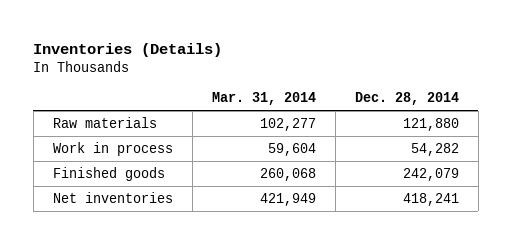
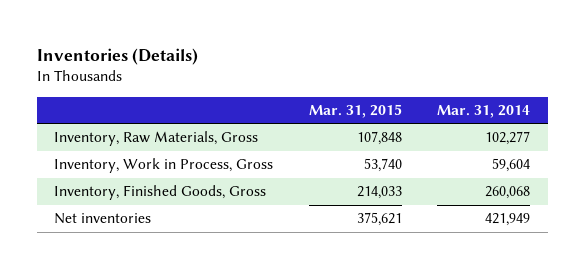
- | Mar. 31, 2014 | Dec. 28, 2014
+ | Mar. 31, 2015 | Mar. 31, 2014
- Raw materials | 102,277 | 121,880
- Work in process | 59,604 | 54,282
- Finished goods | 260,068 | 242,079
+ Inventory, Raw Materials, Gross | 107,848 | 102,277
+ Inventory, Work in Process, Gross | 53,740 | 59,604
+ Inventory, Finished Goods, Gross | 214,033 | 260,068

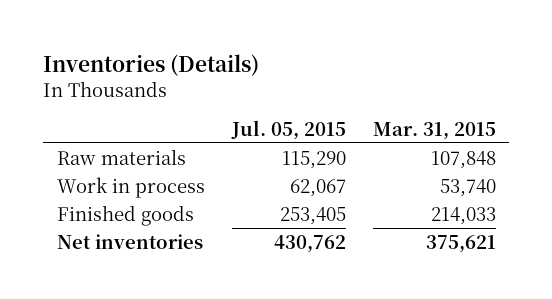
- | Mar. 31, 2015 | Mar. 31, 2014
+ | Jul. 05, 2015 | Mar. 31, 2015
- Inventory, Raw Materials, Gross | 107,848 | 102,277
- Inventory, Work in Process, Gross | 53,740 | 59,604
- Inventory, Finished Goods, Gross | 214,033 | 260,068
+ Raw materials | 115,290 | 107,848
+ Work in process | 62,067 | 53,740
+ Finished goods | 253,405 | 214,033

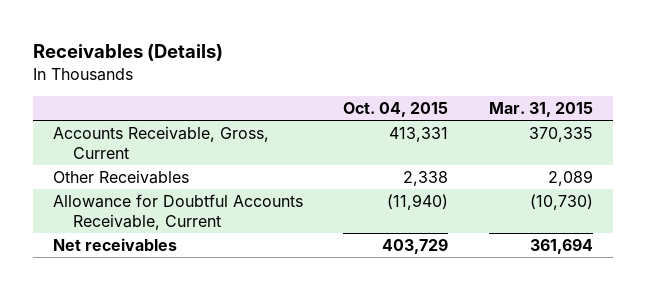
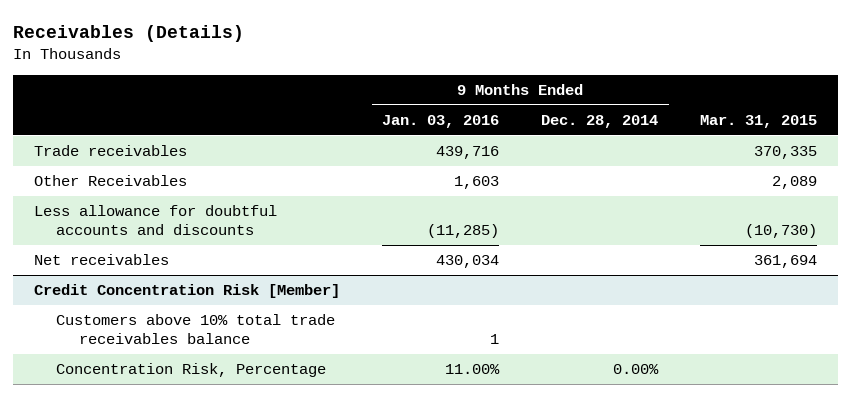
- | Oct. 04, 2015 | Mar. 31, 2015
+ | 9 Months Ended Jan. 03, 2016 | 9 Months Ended Dec. 28, 2014 | Mar. 31, 2015
- Accounts Receivable, Gross, Current | 413,331 | 370,335
+ Trade receivables | 439,716 | | 370,335
- Allowance for Doubtful Accounts Receivable, Current | (11,940) | (10,730)
+ Less allowance for doubtful accounts and discounts | (11,285) | | (10,730)
+ Credit Concentration Risk [Member]
+ Customers above 10% total trade receivables balance | 1 | |
+ Concentration Risk, Percentage | 11.00% | 0.00% |

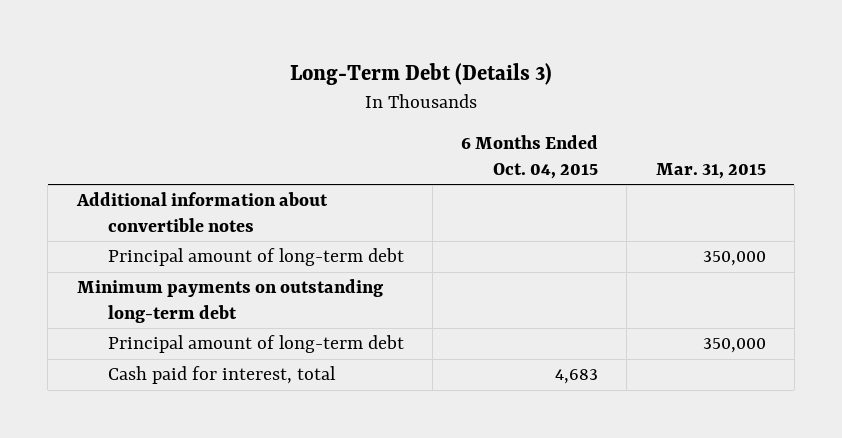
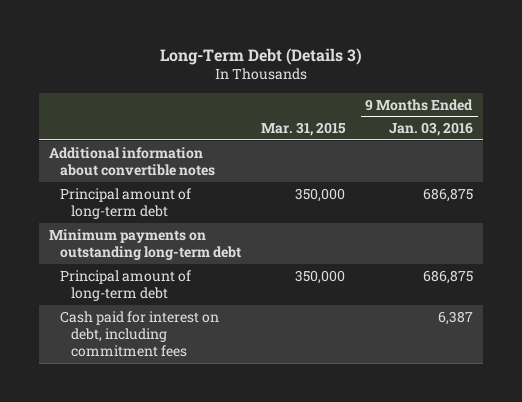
- | 6 Months Ended Oct. 04, 2015 | Mar. 31, 2015
+ | Mar. 31, 2015 | 9 Months Ended Jan. 03, 2016
- Cash paid for interest, total | 4,683 |
+ Cash paid for interest on debt, including commitment fees | | 6,387

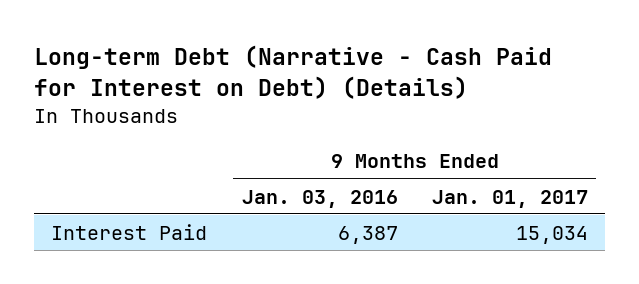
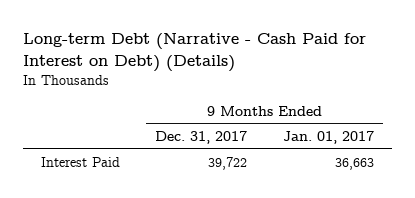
- | 9 Months Ended Jan. 03, 2016 | 9 Months Ended Jan. 01, 2017
+ | 9 Months Ended Dec. 31, 2017 | 9 Months Ended Jan. 01, 2017
- Interest Paid | 6,387 | 15,034
+ Interest Paid | 39,722 | 36,663

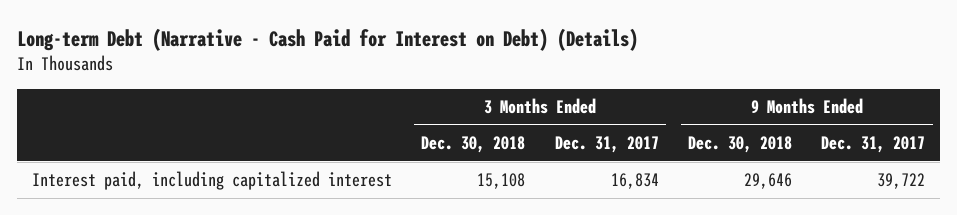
- | 9 Months Ended Dec. 31, 2017 | 9 Months Ended Jan. 01, 2017
+ | 3 Months Ended Dec. 30, 2018 | 3 Months Ended Dec. 31, 2017 | 9 Months Ended Dec. 30, 2018 | 9 Months Ended Dec. 31, 2017
- Interest Paid | 39,722 | 36,663
+ Interest paid, including capitalized interest | 15,108 | 16,834 | 29,646 | 39,722

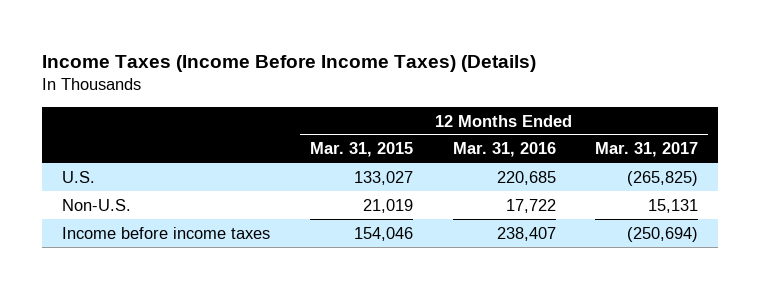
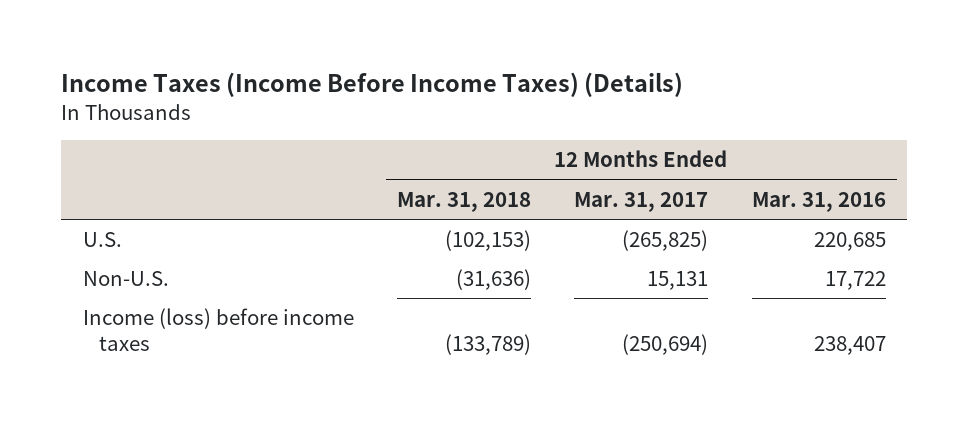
- | 12 Months Ended Mar. 31, 2015 | 12 Months Ended Mar. 31, 2016 | 12 Months Ended Mar. 31, 2017
+ | 12 Months Ended Mar. 31, 2018 | 12 Months Ended Mar. 31, 2017 | 12 Months Ended Mar. 31, 2016
- Income before income taxes | 154,046 | 238,407 | (250,694)
+ Income (loss) before income taxes | (133,789) | (250,694) | 238,407

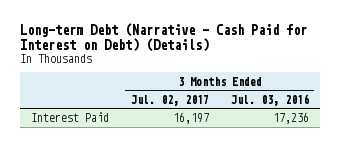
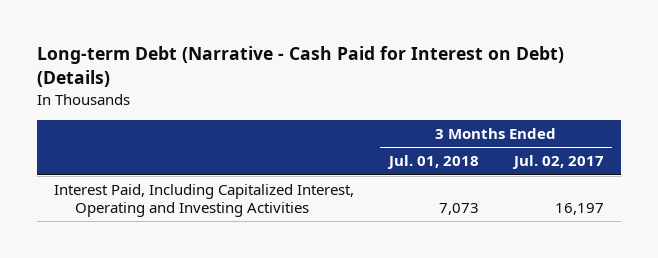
- | 3 Months Ended Jul. 02, 2017 | 3 Months Ended Jul. 03, 2016
+ | 3 Months Ended Jul. 01, 2018 | 3 Months Ended Jul. 02, 2017
- Interest Paid | 16,197 | 17,236
+ Interest Paid, Including Capitalized Interest, Operating and Investing Activities | 7,073 | 16,197

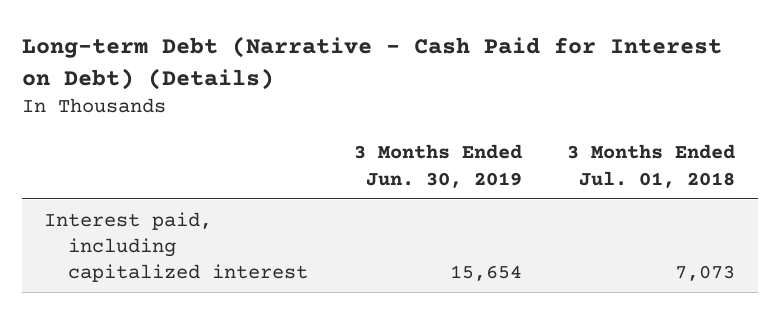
- | 3 Months Ended Jul. 01, 2018 | 3 Months Ended Jul. 02, 2017
+ | 3 Months Ended Jun. 30, 2019 | 3 Months Ended Jul. 01, 2018
- Interest Paid, Including Capitalized Interest, Operating and Investing Activities | 7,073 | 16,197
+ Interest paid, including capitalized interest | 15,654 | 7,073

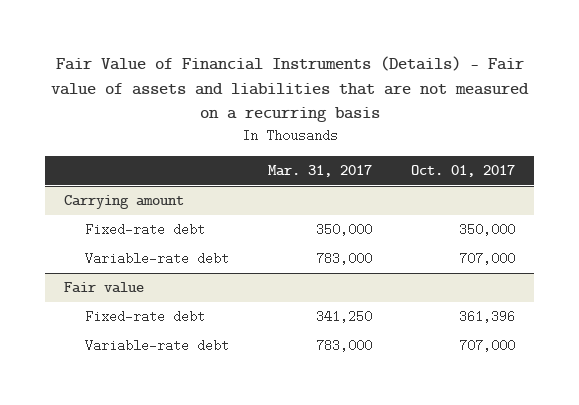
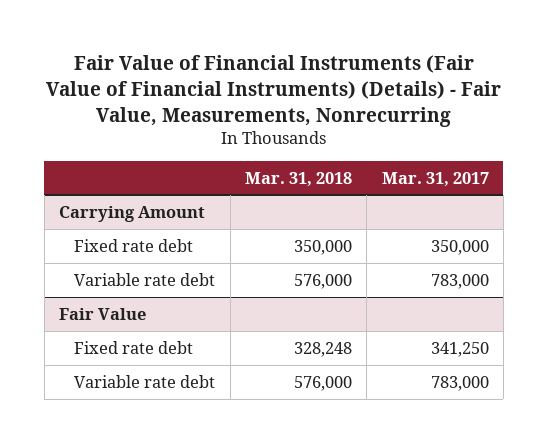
- Fair Value of Financial Instruments (Details) - Fair value of assets and liabilities that are not measured on a recurring basis
+ Fair Value of Financial Instruments (Fair Value of Financial Instruments) (Details) - Fair Value, Measurements, Nonrecurring
- | Mar. 31, 2017 | Oct. 01, 2017
+ | Mar. 31, 2018 | Mar. 31, 2017
- Carrying amount
- Fixed-rate debt | 350,000 | 350,000
- Variable-rate debt | 783,000 | 707,000
- Fair value
- Fixed-rate debt | 341,250 | 361,396
- Variable-rate debt | 783,000 | 707,000
+ Carrying Amount
+ Fixed rate debt | 350,000 | 350,000
+ Variable rate debt | 576,000 | 783,000
+ Fair Value
+ Fixed rate debt | 328,248 | 341,250
+ Variable rate debt | 576,000 | 783,000

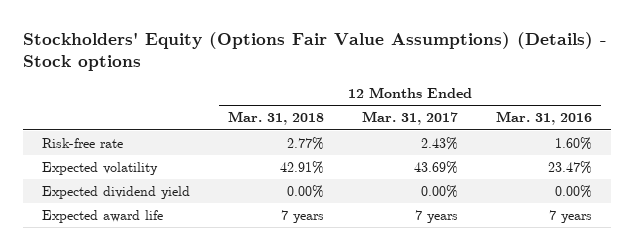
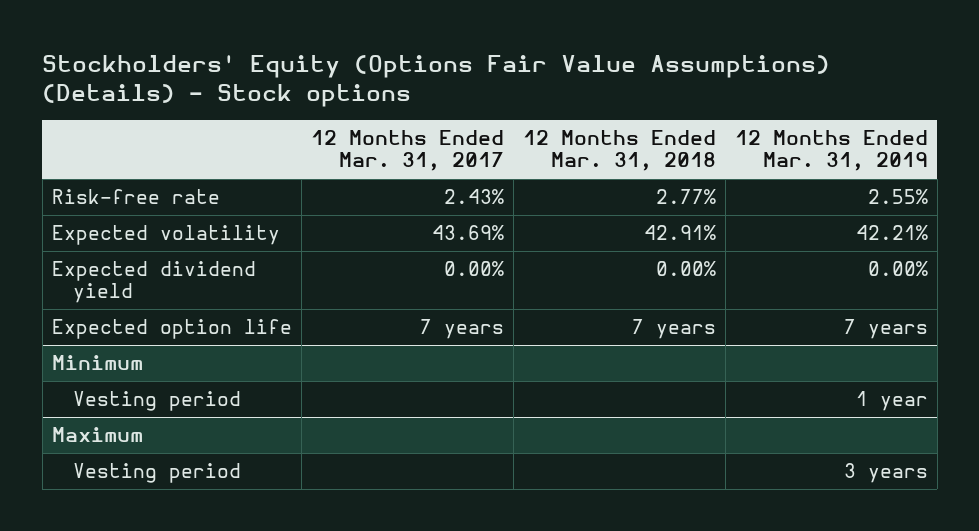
- | 12 Months Ended Mar. 31, 2018 | 12 Months Ended Mar. 31, 2017 | 12 Months Ended Mar. 31, 2016
+ | 12 Months Ended Mar. 31, 2017 | 12 Months Ended Mar. 31, 2018 | 12 Months Ended Mar. 31, 2019
- Expected award life | 7 years | 7 years | 7 years
+ Expected option life | 7 years | 7 years | 7 years
+ Minimum
+ Vesting period | | | 1 year
+ Maximum
+ Vesting period | | | 3 years

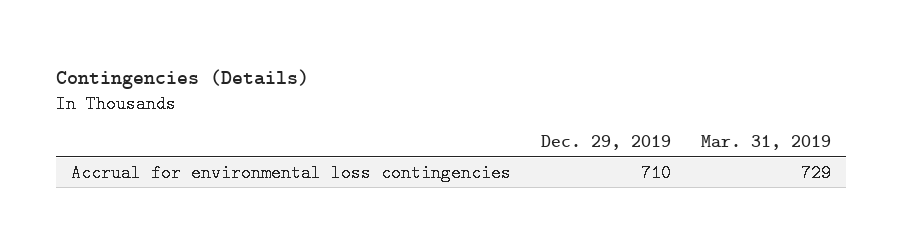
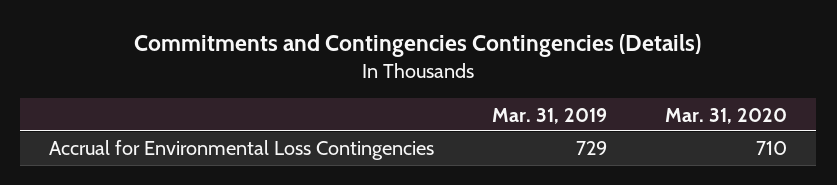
- Contingencies (Details)
+ Commitments and Contingencies Contingencies (Details)
- | Dec. 29, 2019 | Mar. 31, 2019
+ | Mar. 31, 2019 | Mar. 31, 2020
- Accrual for environmental loss contingencies | 710 | 729
+ Accrual for Environmental Loss Contingencies | 729 | 710

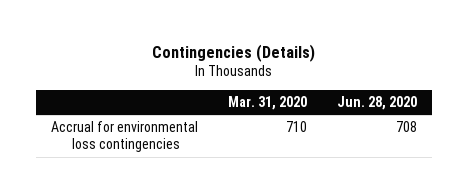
- Commitments and Contingencies Contingencies (Details)
+ Contingencies (Details)
- | Mar. 31, 2019 | Mar. 31, 2020
+ | Mar. 31, 2020 | Jun. 28, 2020
- Accrual for Environmental Loss Contingencies | 729 | 710
+ Accrual for environmental loss contingencies | 710 | 708

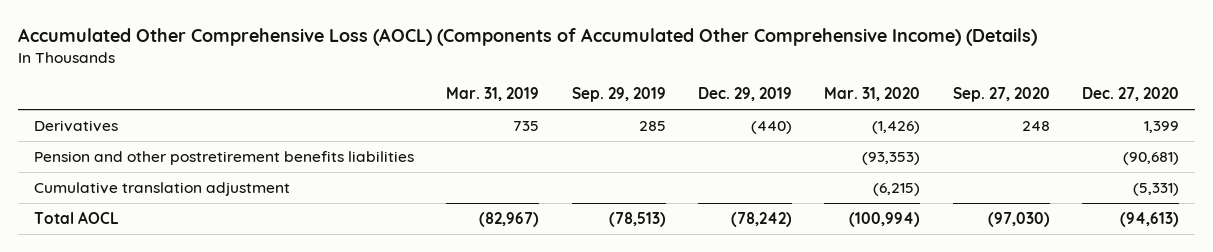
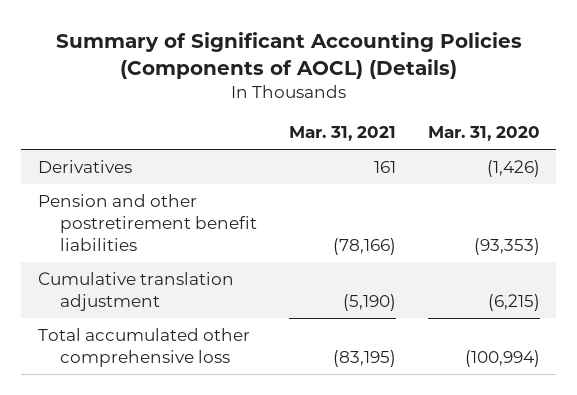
- Accumulated Other Comprehensive Loss (AOCL) (Components of Accumulated Other Comprehensive Income) (Details)
+ Summary of Significant Accounting Policies (Components of AOCL) (Details)
- | Mar. 31, 2019 | Sep. 29, 2019 | Dec. 29, 2019 | Mar. 31, 2020 | Sep. 27, 2020 | Dec. 27, 2020
+ | Mar. 31, 2021 | Mar. 31, 2020
- Pension and other postretirement benefits liabilities | | | | (93,353) | | (90,681)
+ Pension and other postretirement benefit liabilities | (78,166) | (93,353)
- Total AOCL | (82,967) | (78,513) | (78,242) | (100,994) | (97,030) | (94,613)
+ Total accumulated other comprehensive loss | (83,195) | (100,994)

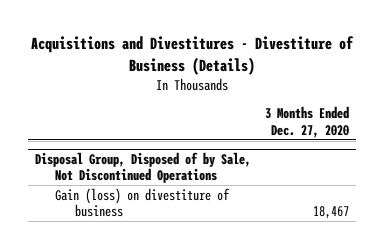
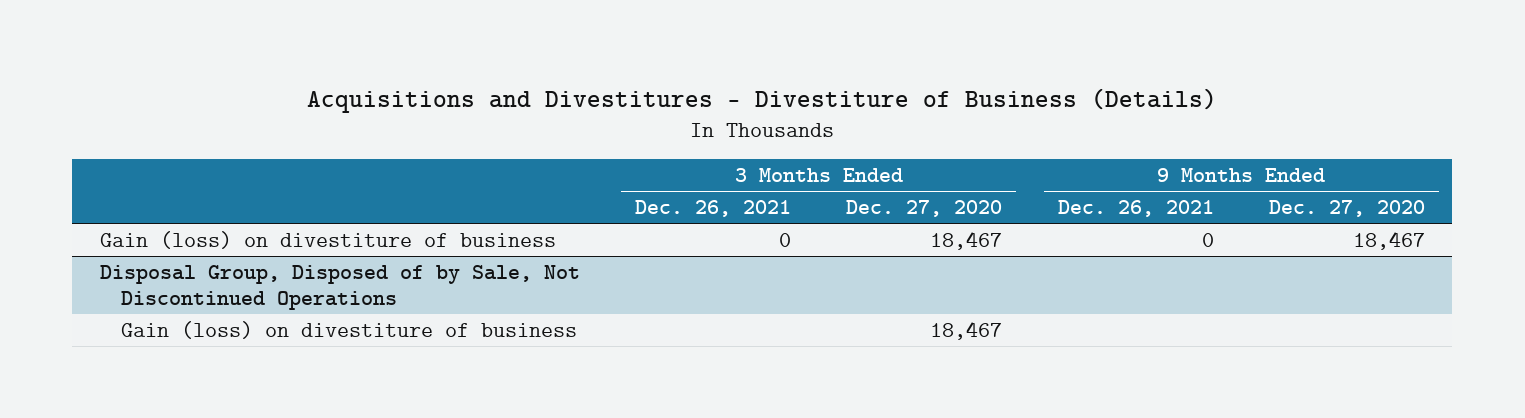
- | 3 Months Ended Dec. 27, 2020
+ | 3 Months Ended Dec. 26, 2021 | 3 Months Ended Dec. 27, 2020 | 9 Months Ended Dec. 26, 2021 | 9 Months Ended Dec. 27, 2020
+ Gain (loss) on divestiture of business | 0 | 18,467 | 0 | 18,467

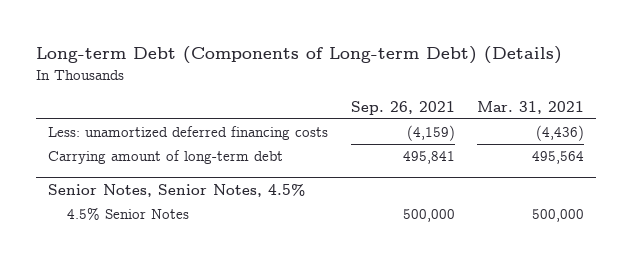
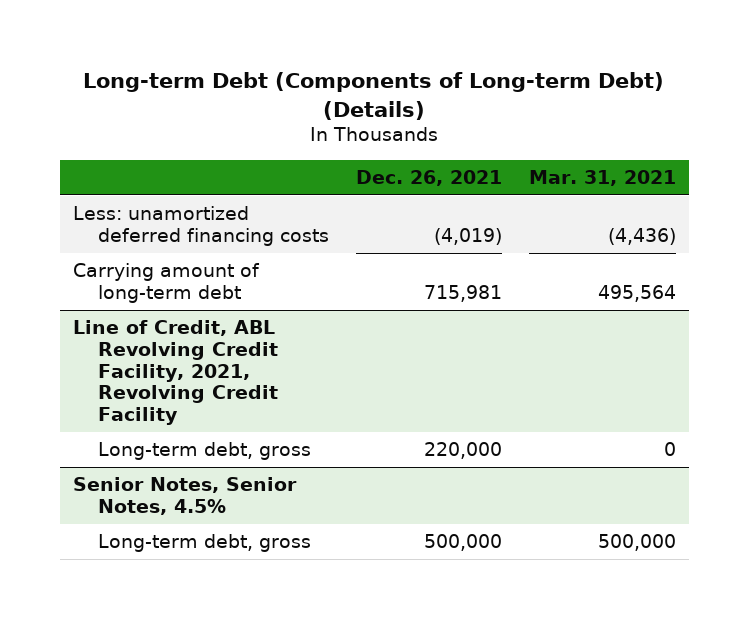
- | Sep. 26, 2021 | Mar. 31, 2021
+ | Dec. 26, 2021 | Mar. 31, 2021
+ Line of Credit, ABL Revolving Credit Facility, 2021, Revolving Credit Facility
+ Long-term debt, gross | 220,000 | 0
@ Senior Notes, Senior Notes, 4.5%
- 4.5% Senior Notes | 500,000 | 500,000
+ Long-term debt, gross | 500,000 | 500,000

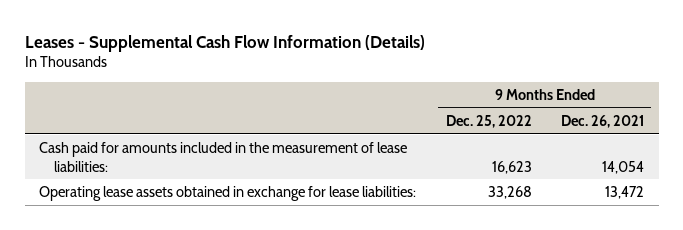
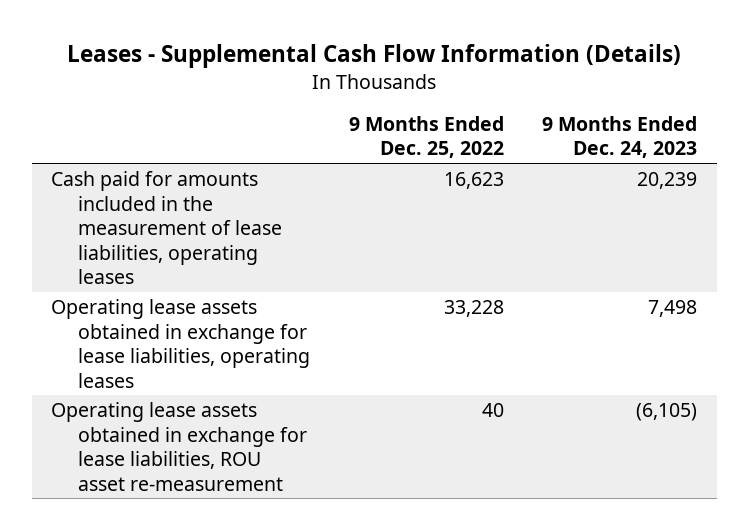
- | 9 Months Ended Dec. 25, 2022 | 9 Months Ended Dec. 26, 2021
+ | 9 Months Ended Dec. 25, 2022 | 9 Months Ended Dec. 24, 2023
- Cash paid for amounts included in the measurement of lease liabilities: | 16,623 | 14,054
- Operating lease assets obtained in exchange for lease liabilities: | 33,268 | 13,472
+ Cash paid for amounts included in the measurement of lease liabilities, operating leases | 16,623 | 20,239
+ Operating lease assets obtained in exchange for lease liabilities, operating leases | 33,228 | 7,498
+ Operating lease assets obtained in exchange for lease liabilities, ROU asset re-measurement | 40 | (6,105)

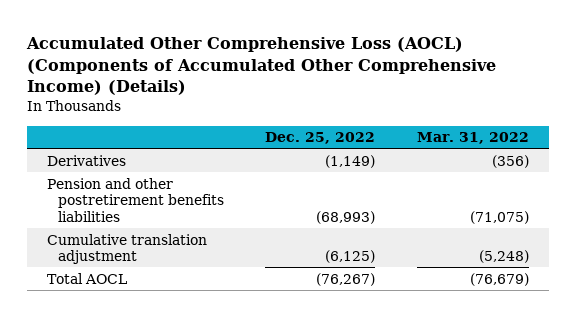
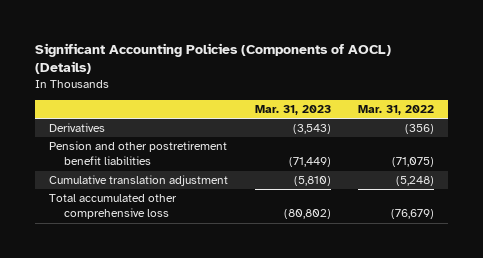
- Accumulated Other Comprehensive Loss (AOCL) (Components of Accumulated Other Comprehensive Income) (Details)
+ Significant Accounting Policies (Components of AOCL) (Details)
- | Dec. 25, 2022 | Mar. 31, 2022
+ | Mar. 31, 2023 | Mar. 31, 2022
- Pension and other postretirement benefits liabilities | (68,993) | (71,075)
+ Pension and other postretirement benefit liabilities | (71,449) | (71,075)
- Total AOCL | (76,267) | (76,679)
+ Total accumulated other comprehensive loss | (80,802) | (76,679)

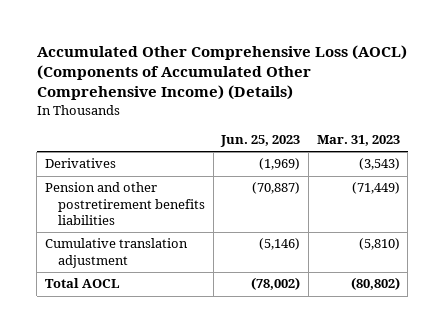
- Significant Accounting Policies (Components of AOCL) (Details)
+ Accumulated Other Comprehensive Loss (AOCL) (Components of Accumulated Other Comprehensive Income) (Details)
- | Mar. 31, 2023 | Mar. 31, 2022
+ | Jun. 25, 2023 | Mar. 31, 2023
- Pension and other postretirement benefit liabilities | (71,449) | (71,075)
+ Pension and other postretirement benefits liabilities | (70,887) | (71,449)
- Total accumulated other comprehensive loss | (80,802) | (76,679)
+ Total AOCL | (78,002) | (80,802)

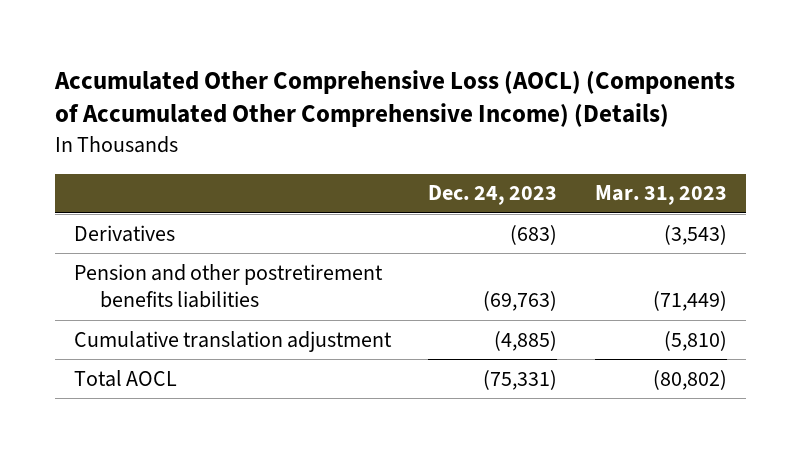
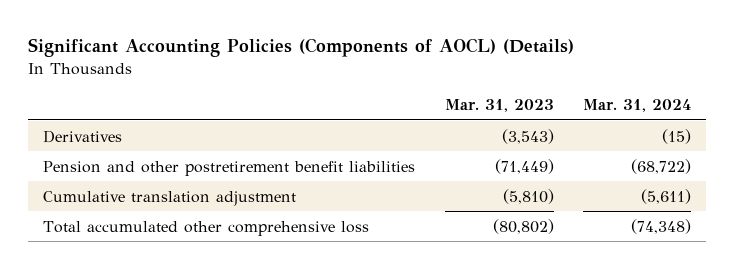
- Accumulated Other Comprehensive Loss (AOCL) (Components of Accumulated Other Comprehensive Income) (Details)
+ Significant Accounting Policies (Components of AOCL) (Details)
- | Dec. 24, 2023 | Mar. 31, 2023
+ | Mar. 31, 2023 | Mar. 31, 2024
- Pension and other postretirement benefits liabilities | (69,763) | (71,449)
+ Pension and other postretirement benefit liabilities | (71,449) | (68,722)
- Total AOCL | (75,331) | (80,802)
+ Total accumulated other comprehensive loss | (80,802) | (74,348)

